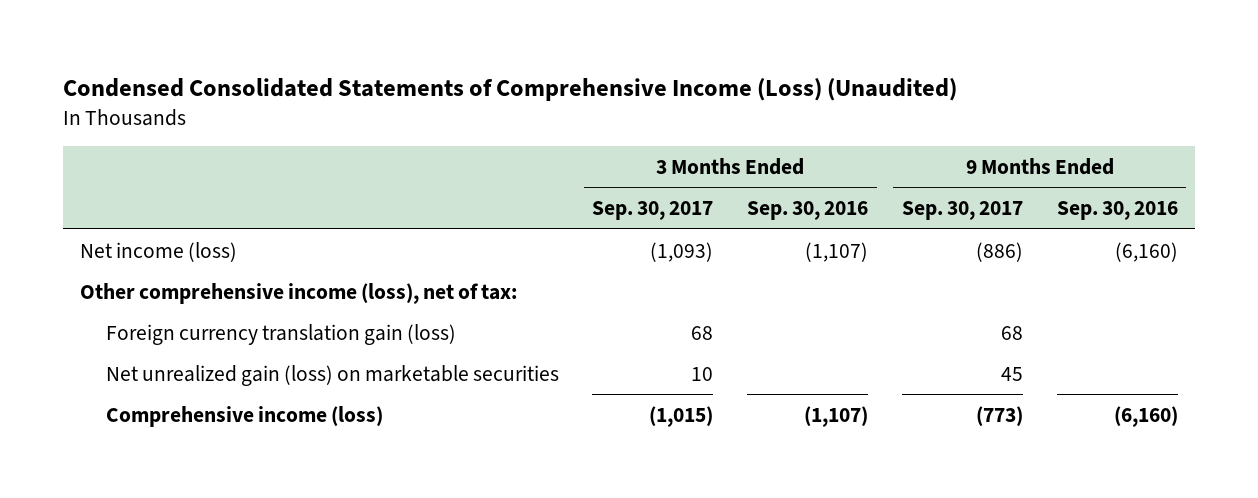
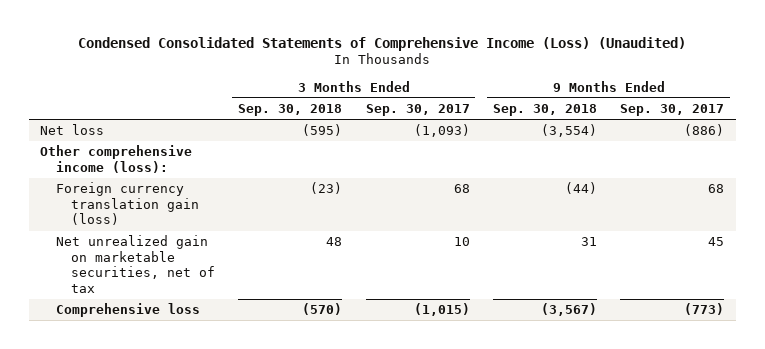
- | 3 Months Ended Sep. 30, 2017 | 3 Months Ended Sep. 30, 2016 | 9 Months Ended Sep. 30, 2017 | 9 Months Ended Sep. 30, 2016
+ | 3 Months Ended Sep. 30, 2018 | 3 Months Ended Sep. 30, 2017 | 9 Months Ended Sep. 30, 2018 | 9 Months Ended Sep. 30, 2017
- Net income (loss) | (1,093) | (1,107) | (886) | (6,160)
- Other comprehensive income (loss), net of tax:
+ Net loss | (595) | (1,093) | (3,554) | (886)
+ Other comprehensive income (loss):
- Net unrealized gain (loss) on marketable securities | 10 | | 45 |
- Comprehensive income (loss) | (1,015) | (1,107) | (773) | (6,160)
+ Net unrealized gain on marketable securities, net of tax | 48 | 10 | 31 | 45
+ Comprehensive loss | (570) | (1,015) | (3,567) | (773)

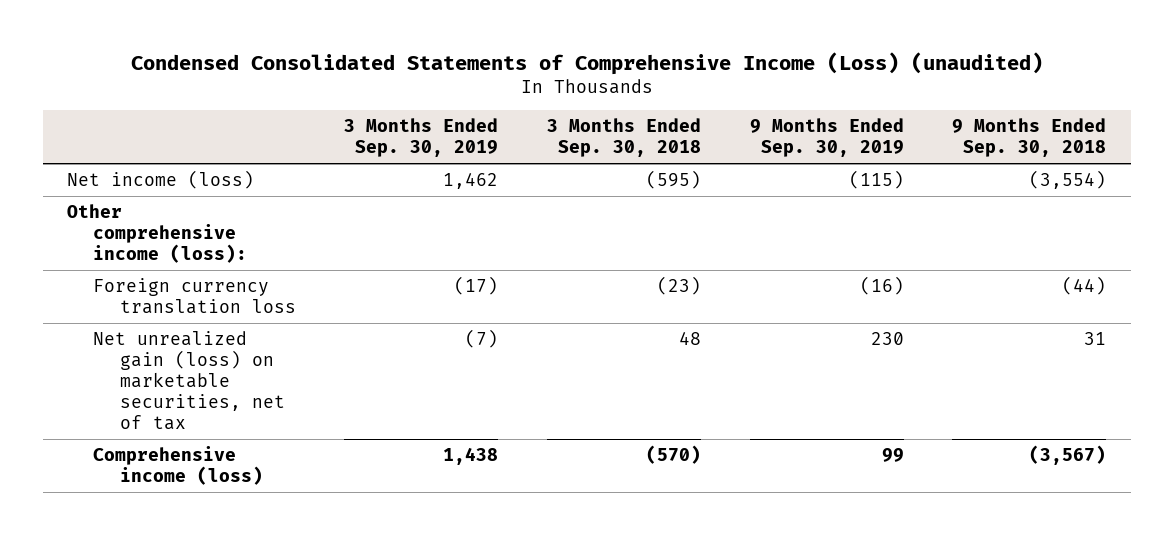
- Condensed Consolidated Statements of Comprehensive Income (Loss) (Unaudited)
+ Condensed Consolidated Statements of Comprehensive Income (Loss) (unaudited)
- | 3 Months Ended Sep. 30, 2018 | 3 Months Ended Sep. 30, 2017 | 9 Months Ended Sep. 30, 2018 | 9 Months Ended Sep. 30, 2017
+ | 3 Months Ended Sep. 30, 2019 | 3 Months Ended Sep. 30, 2018 | 9 Months Ended Sep. 30, 2019 | 9 Months Ended Sep. 30, 2018
- Net loss | (595) | (1,093) | (3,554) | (886)
+ Net income (loss) | 1,462 | (595) | (115) | (3,554)
- Foreign currency translation gain (loss) | (23) | 68 | (44) | 68
- Net unrealized gain on marketable securities, net of tax | 48 | 10 | 31 | 45
- Comprehensive loss | (570) | (1,015) | (3,567) | (773)
+ Foreign currency translation loss | (17) | (23) | (16) | (44)
+ Net unrealized gain (loss) on marketable securities, net of tax | (7) | 48 | 230 | 31
+ Comprehensive income (loss) | 1,438 | (570) | 99 | (3,567)

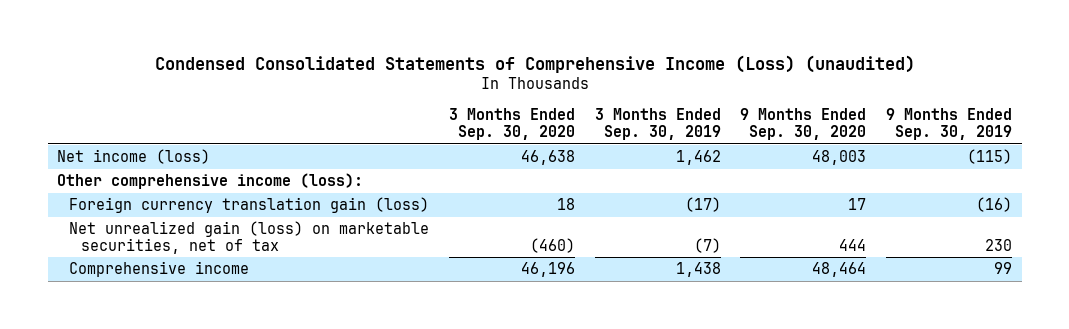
- | 3 Months Ended Sep. 30, 2019 | 3 Months Ended Sep. 30, 2018 | 9 Months Ended Sep. 30, 2019 | 9 Months Ended Sep. 30, 2018
+ | 3 Months Ended Sep. 30, 2020 | 3 Months Ended Sep. 30, 2019 | 9 Months Ended Sep. 30, 2020 | 9 Months Ended Sep. 30, 2019
- Foreign currency translation loss | (17) | (23) | (16) | (44)
+ Foreign currency translation gain (loss) | 18 | (17) | 17 | (16)
- Comprehensive income (loss) | 1,438 | (570) | 99 | (3,567)
+ Comprehensive income | 46,196 | 1,438 | 48,464 | 99

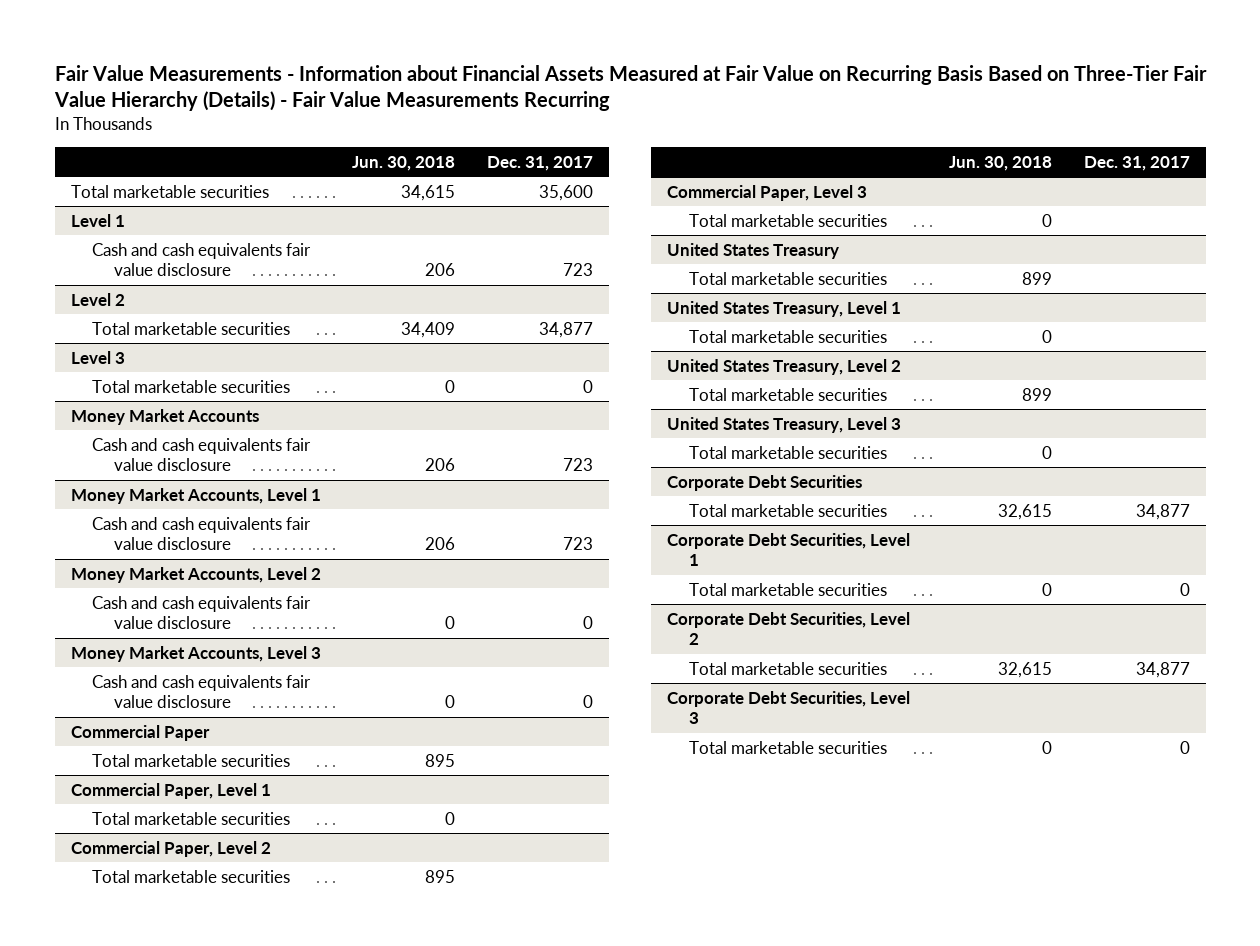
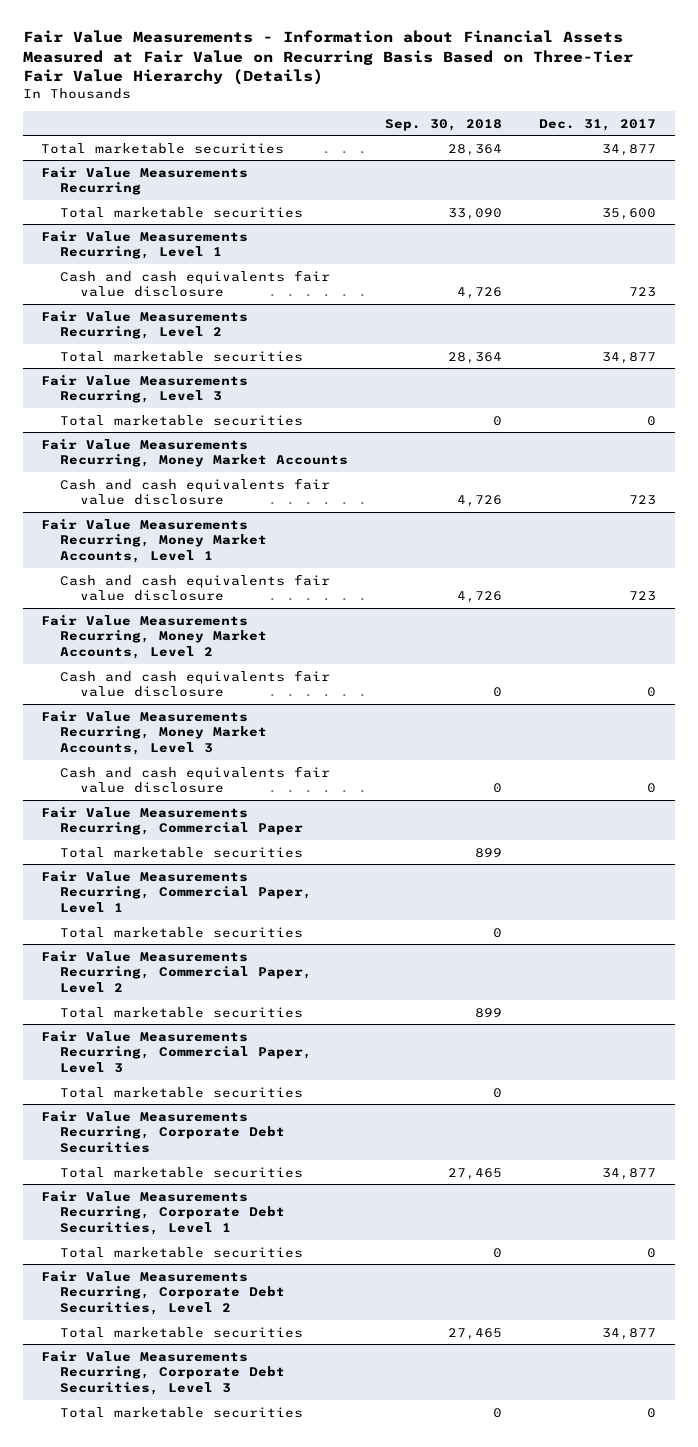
- Fair Value Measurements - Information about Financial Assets Measured at Fair Value on Recurring Basis Based on Three-Tier Fair Value Hierarchy (Details) - Fair Value Measurements Recurring
+ Fair Value Measurements - Information about Financial Assets Measured at Fair Value on Recurring Basis Based on Three-Tier Fair Value Hierarchy (Details)
- | Jun. 30, 2018 | Dec. 31, 2017
+ | Sep. 30, 2018 | Dec. 31, 2017
+ Total marketable securities | 28,364 | 34,877
+ Fair Value Measurements Recurring
- Level 1
+ Fair Value Measurements Recurring, Level 1
- Level 2
+ Fair Value Measurements Recurring, Level 2
- Level 3
+ Fair Value Measurements Recurring, Level 3
- Money Market Accounts
+ Fair Value Measurements Recurring, Money Market Accounts
- Money Market Accounts, Level 1
+ Fair Value Measurements Recurring, Money Market Accounts, Level 1
- Money Market Accounts, Level 2
+ Fair Value Measurements Recurring, Money Market Accounts, Level 2
- Money Market Accounts, Level 3
+ Fair Value Measurements Recurring, Money Market Accounts, Level 3
- Commercial Paper
- Total marketable securities | 895 |
- Commercial Paper, Level 1
- Total marketable securities | 0 |
- Commercial Paper, Level 2
- Total marketable securities | 895 |
- Commercial Paper, Level 3
- Total marketable securities | 0 |
- United States Treasury
+ Fair Value Measurements Recurring, Commercial Paper
- United States Treasury, Level 1
+ Fair Value Measurements Recurring, Commercial Paper, Level 1
- United States Treasury, Level 2
+ Fair Value Measurements Recurring, Commercial Paper, Level 2
- United States Treasury, Level 3
+ Fair Value Measurements Recurring, Commercial Paper, Level 3
- Corporate Debt Securities
+ Fair Value Measurements Recurring, Corporate Debt Securities
- Corporate Debt Securities, Level 1
+ Fair Value Measurements Recurring, Corporate Debt Securities, Level 1
- Corporate Debt Securities, Level 2
+ Fair Value Measurements Recurring, Corporate Debt Securities, Level 2
- Corporate Debt Securities, Level 3
+ Fair Value Measurements Recurring, Corporate Debt Securities, Level 3

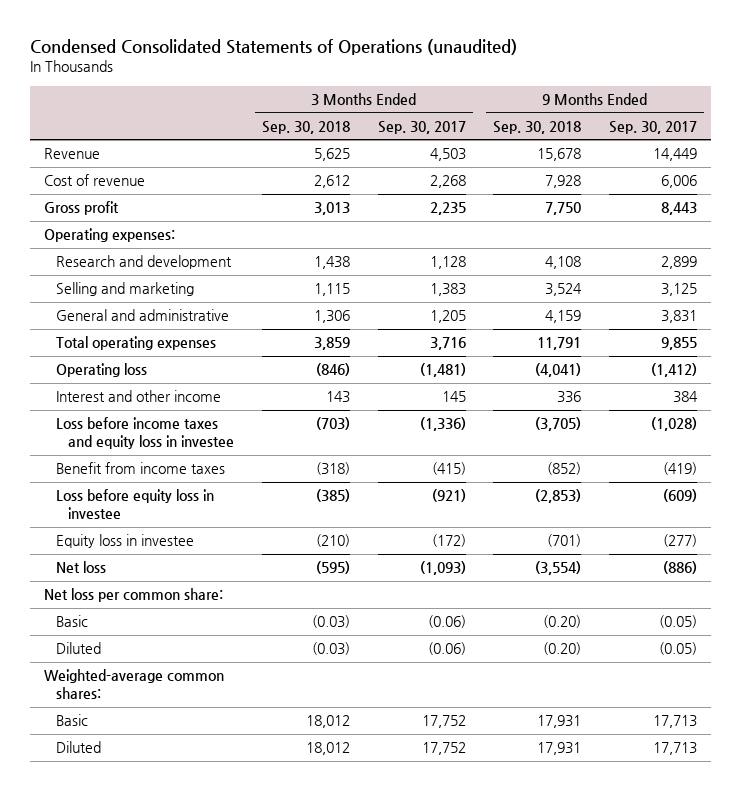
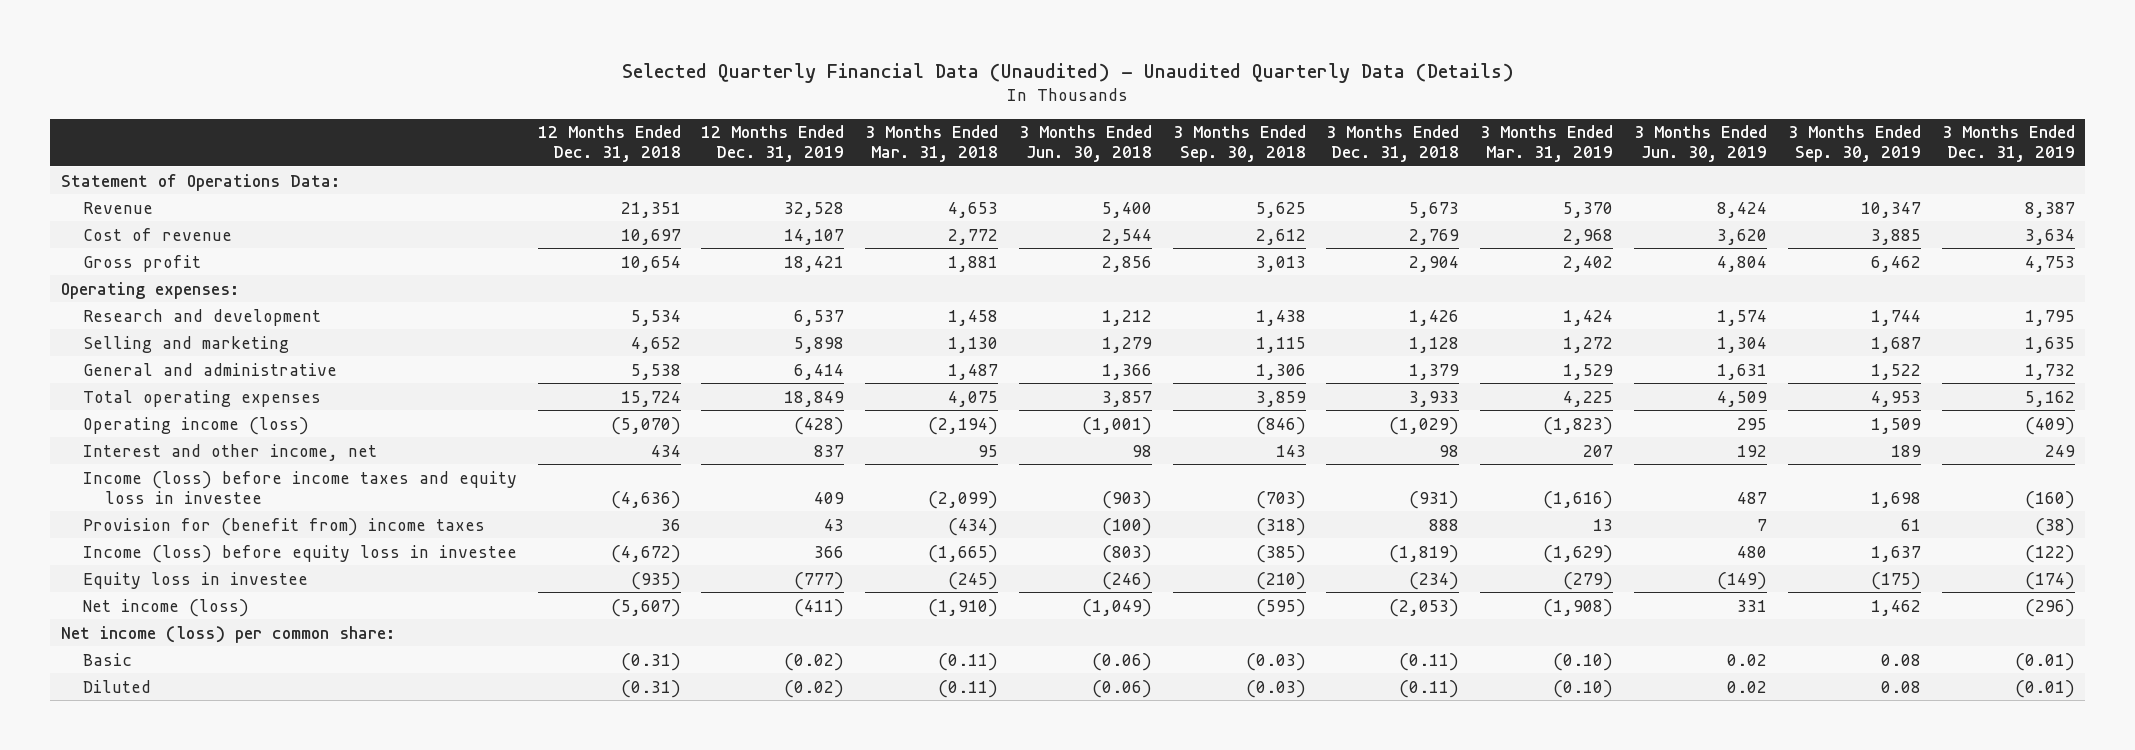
- Condensed Consolidated Statements of Operations (unaudited)
+ Selected Quarterly Financial Data (Unaudited) - Unaudited Quarterly Data (Details)
- | 3 Months Ended Sep. 30, 2018 | 3 Months Ended Sep. 30, 2017 | 9 Months Ended Sep. 30, 2018 | 9 Months Ended Sep. 30, 2017
+ | 12 Months Ended Dec. 31, 2018 | 12 Months Ended Dec. 31, 2019 | 3 Months Ended Mar. 31, 2018 | 3 Months Ended Jun. 30, 2018 | 3 Months Ended Sep. 30, 2018 | 3 Months Ended Dec. 31, 2018 | 3 Months Ended Mar. 31, 2019 | 3 Months Ended Jun. 30, 2019 | 3 Months Ended Sep. 30, 2019 | 3 Months Ended Dec. 31, 2019
+ Statement of Operations Data:
- Operating loss | (846) | (1,481) | (4,041) | (1,412)
- Interest and other income | 143 | 145 | 336 | 384
- Loss before income taxes and equity loss in investee | (703) | (1,336) | (3,705) | (1,028)
- Benefit from income taxes | (318) | (415) | (852) | (419)
- Loss before equity loss in investee | (385) | (921) | (2,853) | (609)
+ Operating income (loss) | (5,070) | (428) | (2,194) | (1,001) | (846) | (1,029) | (1,823) | 295 | 1,509 | (409)
+ Interest and other income, net | 434 | 837 | 95 | 98 | 143 | 98 | 207 | 192 | 189 | 249
+ Income (loss) before income taxes and equity loss in investee | (4,636) | 409 | (2,099) | (903) | (703) | (931) | (1,616) | 487 | 1,698 | (160)
+ Provision for (benefit from) income taxes | 36 | 43 | (434) | (100) | (318) | 888 | 13 | 7 | 61 | (38)
+ Income (loss) before equity loss in investee | (4,672) | 366 | (1,665) | (803) | (385) | (1,819) | (1,629) | 480 | 1,637 | (122)
- Net loss | (595) | (1,093) | (3,554) | (886)
- Net loss per common share:
+ Net income (loss) | (5,607) | (411) | (1,910) | (1,049) | (595) | (2,053) | (1,908) | 331 | 1,462 | (296)
+ Net income (loss) per common share:
- Weighted-average common shares:
- Basic | 18,012 | 17,752 | 17,931 | 17,713
- Diluted | 18,012 | 17,752 | 17,931 | 17,713

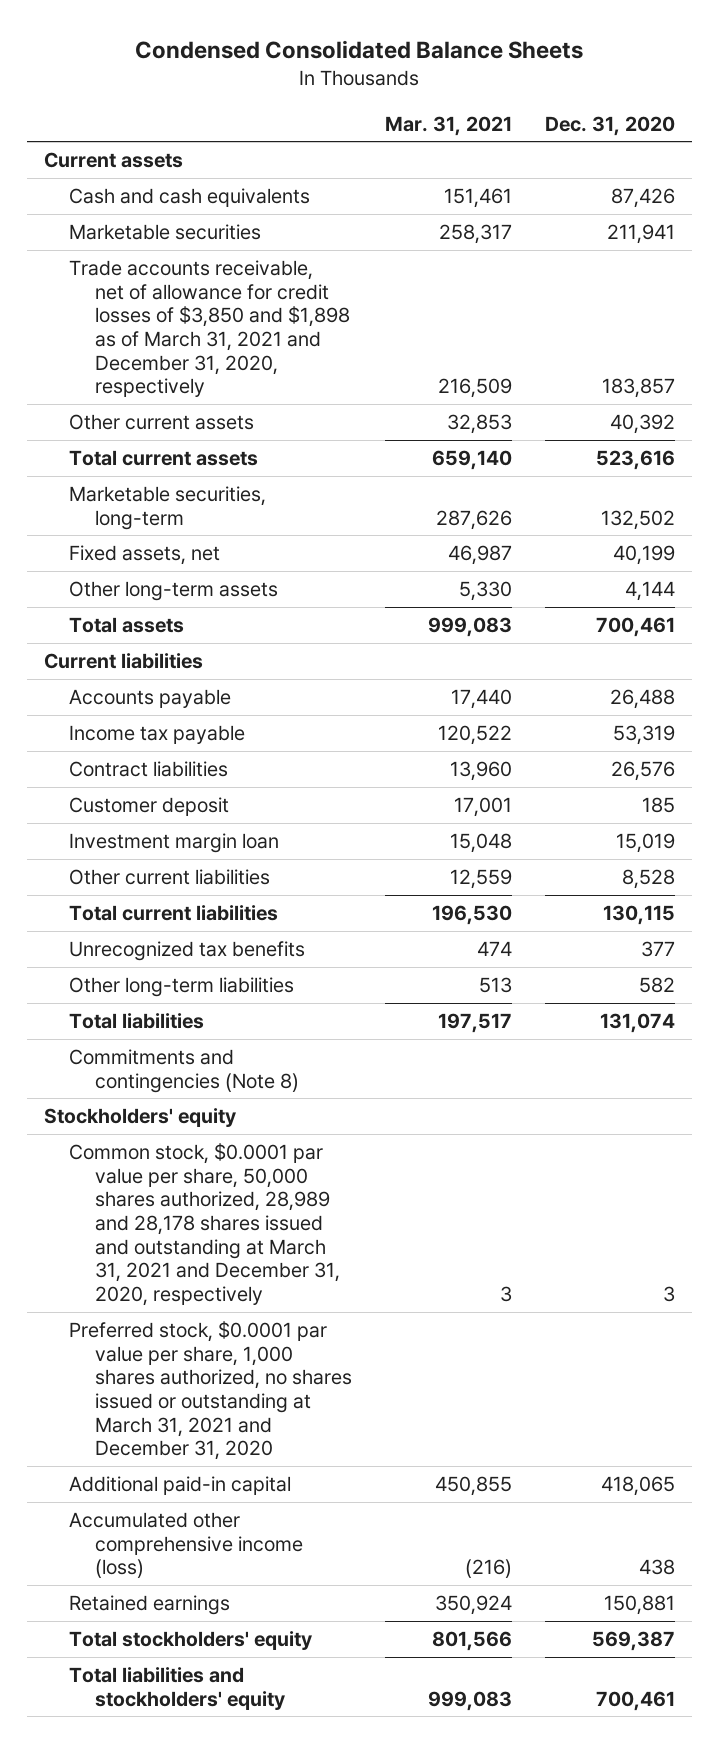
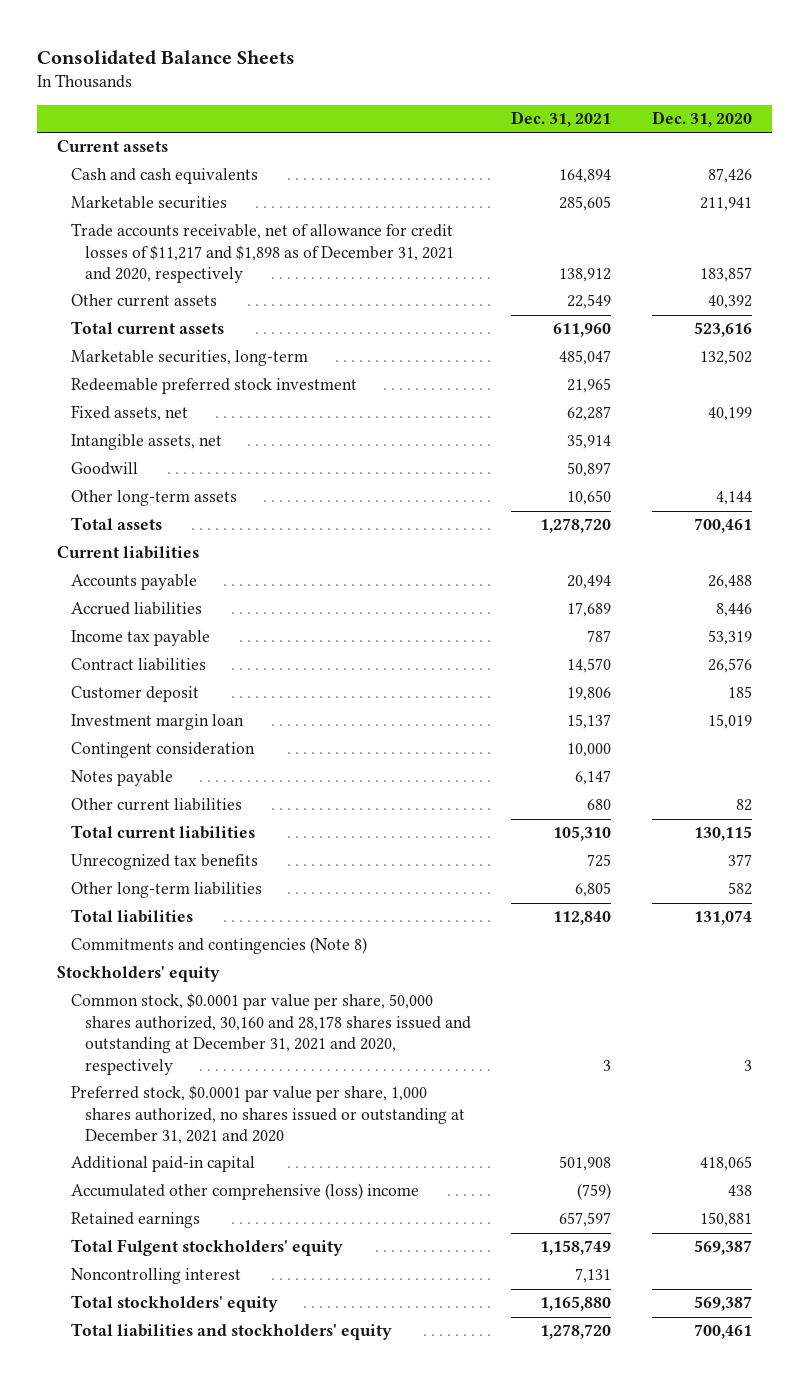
- Condensed Consolidated Balance Sheets
+ Consolidated Balance Sheets
- | Mar. 31, 2021 | Dec. 31, 2020
+ | Dec. 31, 2021 | Dec. 31, 2020
- Trade accounts receivable, net of allowance for credit losses of $3,850 and $1,898 as of March 31, 2021 and December 31, 2020, respectively | 216,509 | 183,857
+ Trade accounts receivable, net of allowance for credit losses of $11,217 and $1,898 as of December 31, 2021 and 2020, respectively | 138,912 | 183,857
+ Redeemable preferred stock investment | 21,965 |
+ Intangible assets, net | 35,914 |
+ Goodwill | 50,897 |
+ Accrued liabilities | 17,689 | 8,446
- Other current liabilities | 12,559 | 8,528
+ Contingent consideration | 10,000 |
+ Notes payable | 6,147 |
+ Other current liabilities | 680 | 82
- Common stock, $0.0001 par value per share, 50,000 shares authorized, 28,989 and 28,178 shares issued and outstanding at March 31, 2021 and December 31, 2020, respectively | 3 | 3
- Preferred stock, $0.0001 par value per share, 1,000 shares authorized, no shares issued or outstanding at March 31, 2021 and December 31, 2020
+ Common stock, $0.0001 par value per share, 50,000 shares authorized, 30,160 and 28,178 shares issued and outstanding at December 31, 2021 and 2020, respectively | 3 | 3
+ Preferred stock, $0.0001 par value per share, 1,000 shares authorized, no shares issued or outstanding at December 31, 2021 and 2020
- Accumulated other comprehensive income (loss) | (216) | 438
+ Accumulated other comprehensive (loss) income | (759) | 438
+ Total Fulgent stockholders' equity | 1,158,749 | 569,387
+ Noncontrolling interest | 7,131 |

